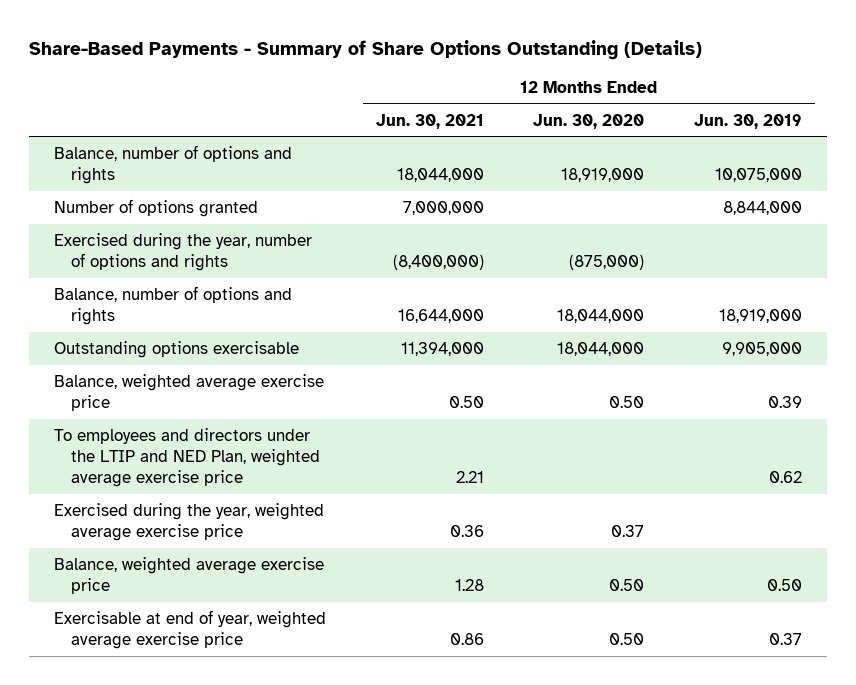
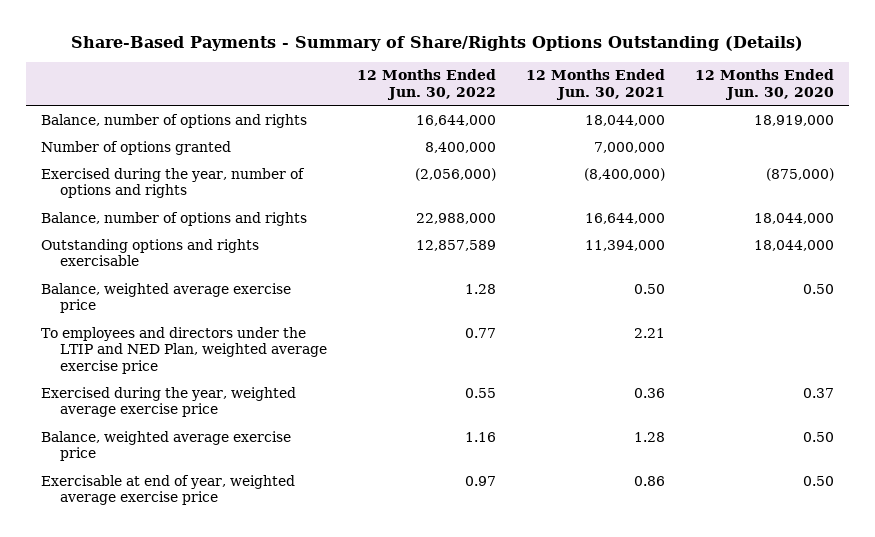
- Share-Based Payments - Summary of Share Options Outstanding (Details)
+ Share-Based Payments - Summary of Share/Rights Options Outstanding (Details)
- | 12 Months Ended Jun. 30, 2021 | 12 Months Ended Jun. 30, 2020 | 12 Months Ended Jun. 30, 2019
+ | 12 Months Ended Jun. 30, 2022 | 12 Months Ended Jun. 30, 2021 | 12 Months Ended Jun. 30, 2020
- Outstanding options exercisable | 11,394,000 | 18,044,000 | 9,905,000
+ Outstanding options and rights exercisable | 12,857,589 | 11,394,000 | 18,044,000

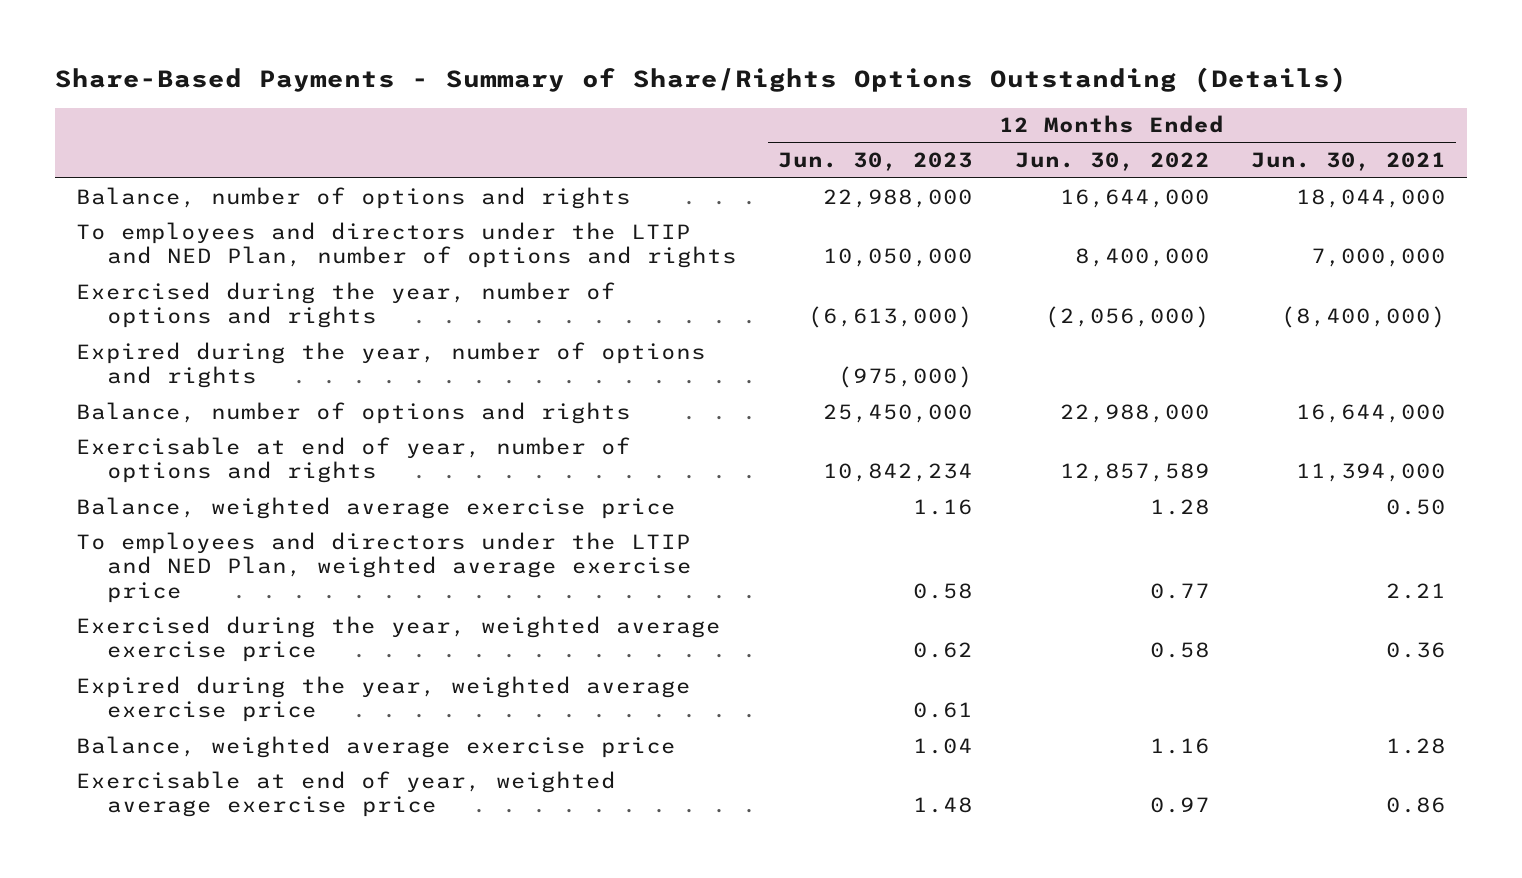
- | 12 Months Ended Jun. 30, 2022 | 12 Months Ended Jun. 30, 2021 | 12 Months Ended Jun. 30, 2020
+ | 12 Months Ended Jun. 30, 2023 | 12 Months Ended Jun. 30, 2022 | 12 Months Ended Jun. 30, 2021
- Number of options granted | 8,400,000 | 7,000,000 |
+ To employees and directors under the LTIP and NED Plan, number of options and rights | 10,050,000 | 8,400,000 | 7,000,000
+ Expired during the year, number of options and rights | (975,000) | |
- Outstanding options and rights exercisable | 12,857,589 | 11,394,000 | 18,044,000
+ Exercisable at end of year, number of options and rights | 10,842,234 | 12,857,589 | 11,394,000
- Exercised during the year, weighted average exercise price | 0.55 | 0.36 | 0.37
+ Exercised during the year, weighted average exercise price | 0.62 | 0.58 | 0.36
+ Expired during the year, weighted average exercise price | 0.61 | |

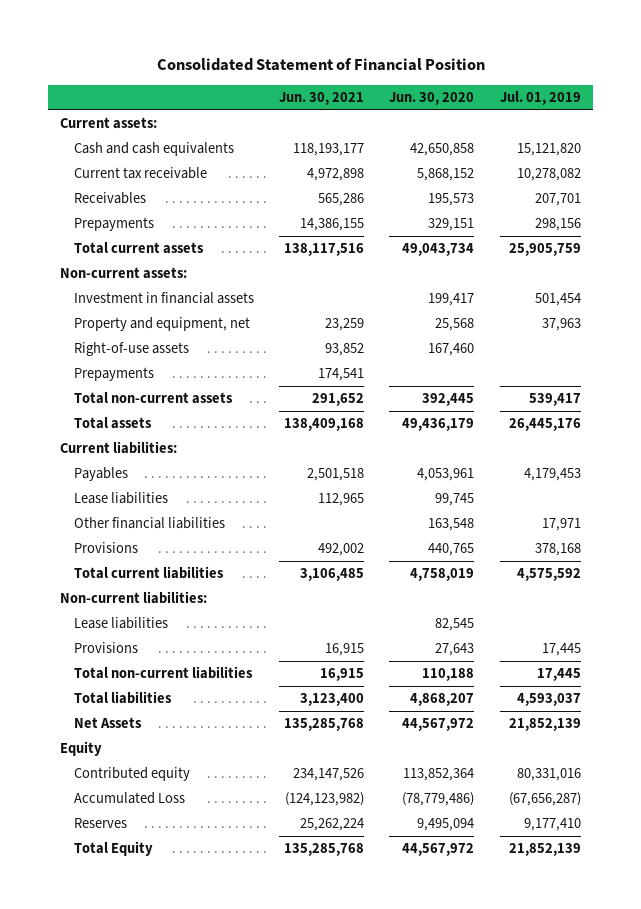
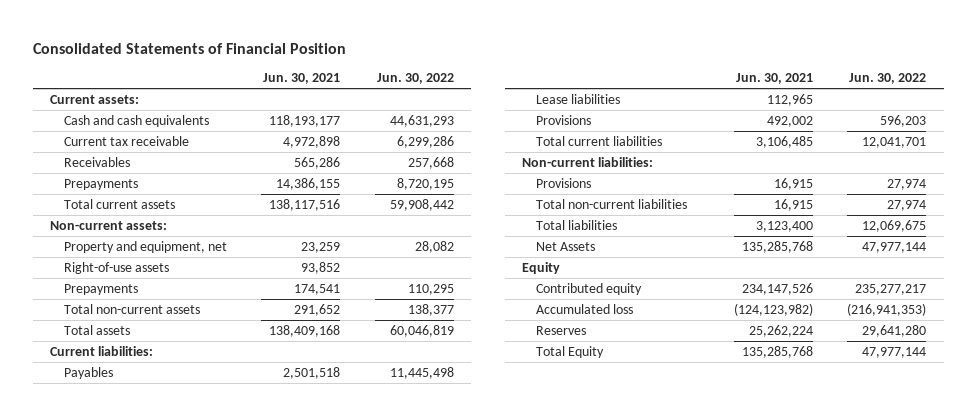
- Consolidated Statement of Financial Position
+ Consolidated Statements of Financial Position
- | Jun. 30, 2021 | Jun. 30, 2020 | Jul. 01, 2019
+ | Jun. 30, 2021 | Jun. 30, 2022
- Investment in financial assets | | 199,417 | 501,454
- Other financial liabilities | | 163,548 | 17,971
- Lease liabilities | | 82,545 |
- Accumulated Loss | (124,123,982) | (78,779,486) | (67,656,287)
+ Accumulated loss | (124,123,982) | (216,941,353)

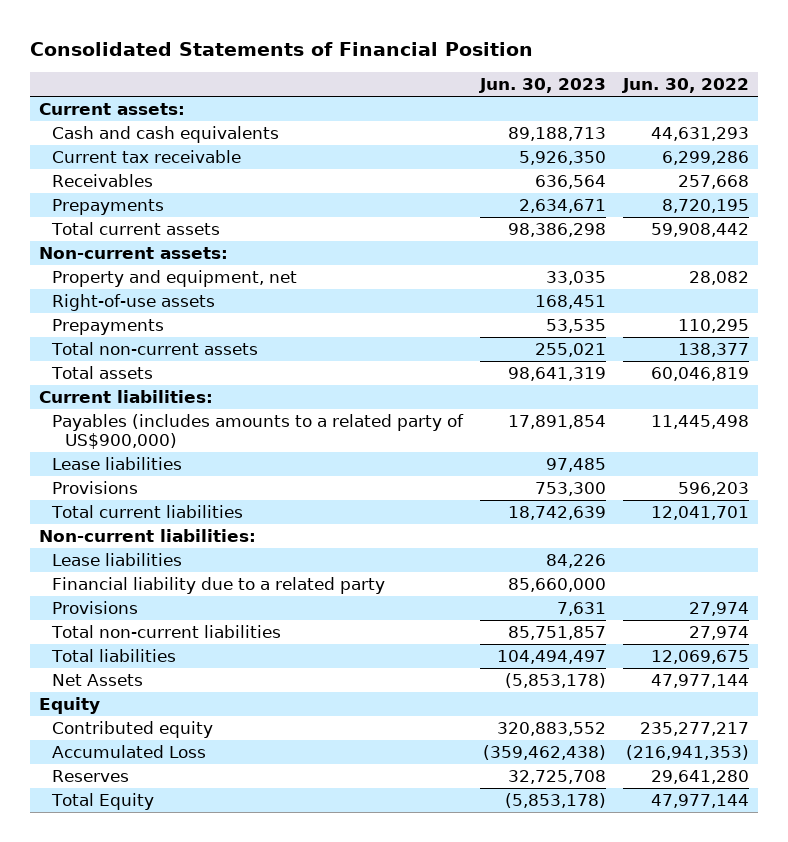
- | Jun. 30, 2021 | Jun. 30, 2022
+ | Jun. 30, 2023 | Jun. 30, 2022
- Payables | 2,501,518 | 11,445,498
+ Payables (includes amounts to a related party of US$900,000) | 17,891,854 | 11,445,498
+ Lease liabilities | 84,226 |
+ Financial liability due to a related party | 85,660,000 |
- Accumulated loss | (124,123,982) | (216,941,353)
+ Accumulated Loss | (359,462,438) | (216,941,353)

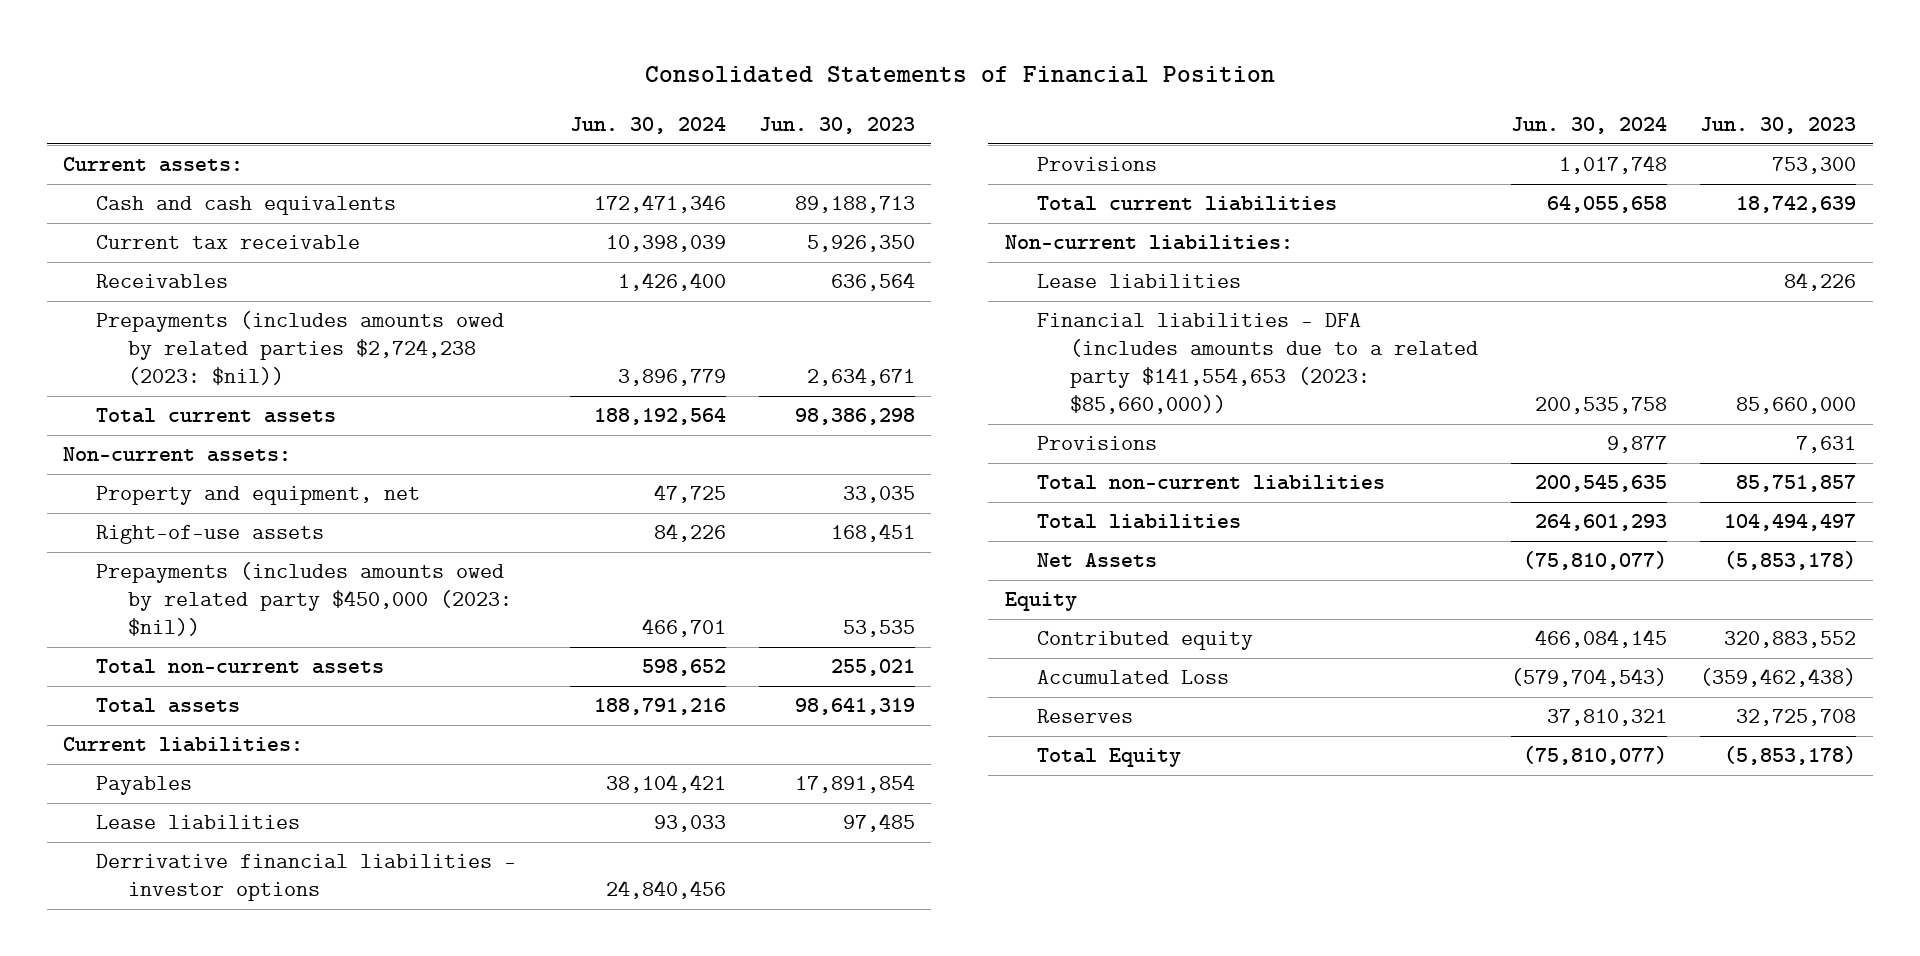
- | Jun. 30, 2023 | Jun. 30, 2022
+ | Jun. 30, 2024 | Jun. 30, 2023
- Prepayments | 2,634,671 | 8,720,195
+ Prepayments (includes amounts owed by related parties $2,724,238 (2023: $nil)) | 3,896,779 | 2,634,671
- Prepayments | 53,535 | 110,295
+ Prepayments (includes amounts owed by related party $450,000 (2023: $nil)) | 466,701 | 53,535
- Payables (includes amounts to a related party of US$900,000) | 17,891,854 | 11,445,498
+ Payables | 38,104,421 | 17,891,854
+ Derrivative financial liabilities - investor options | 24,840,456 |
- Financial liability due to a related party | 85,660,000 |
+ Financial liabilities - DFA (includes amounts due to a related party $141,554,653 (2023: $85,660,000)) | 200,535,758 | 85,660,000

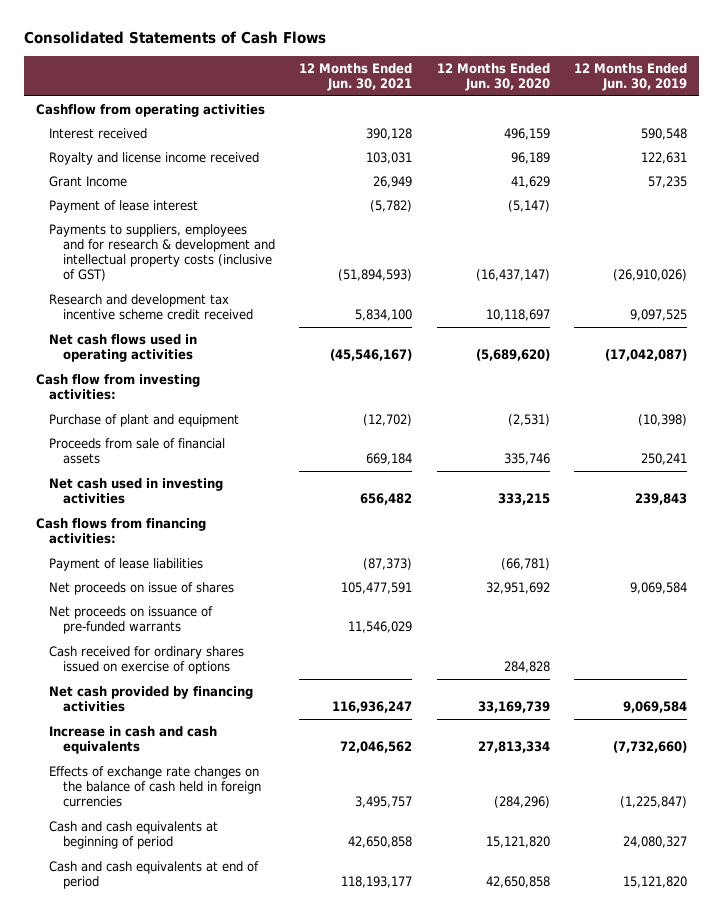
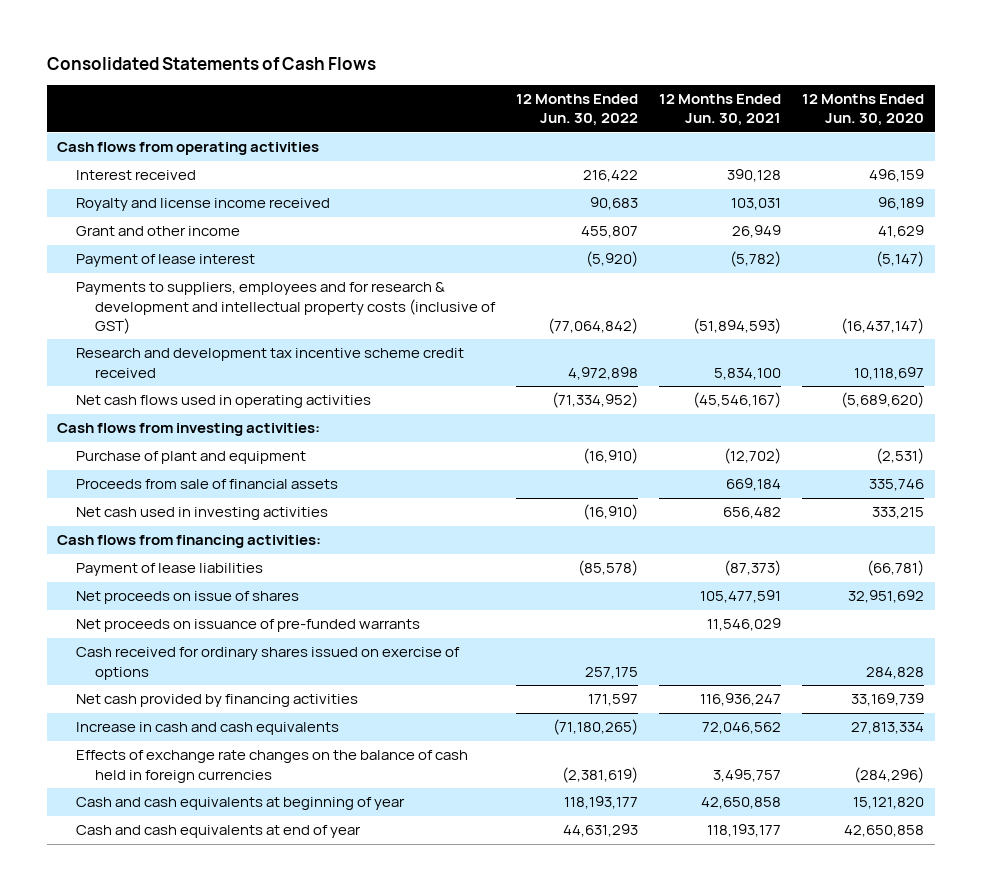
- | 12 Months Ended Jun. 30, 2021 | 12 Months Ended Jun. 30, 2020 | 12 Months Ended Jun. 30, 2019
+ | 12 Months Ended Jun. 30, 2022 | 12 Months Ended Jun. 30, 2021 | 12 Months Ended Jun. 30, 2020
- Cashflow from operating activities
+ Cash flows from operating activities
- Grant Income | 26,949 | 41,629 | 57,235
+ Grant and other income | 455,807 | 26,949 | 41,629
- Cash flow from investing activities:
+ Cash flows from investing activities:
- Cash and cash equivalents at beginning of period | 42,650,858 | 15,121,820 | 24,080,327
- Cash and cash equivalents at end of period | 118,193,177 | 42,650,858 | 15,121,820
+ Cash and cash equivalents at beginning of year | 118,193,177 | 42,650,858 | 15,121,820
+ Cash and cash equivalents at end of year | 44,631,293 | 118,193,177 | 42,650,858

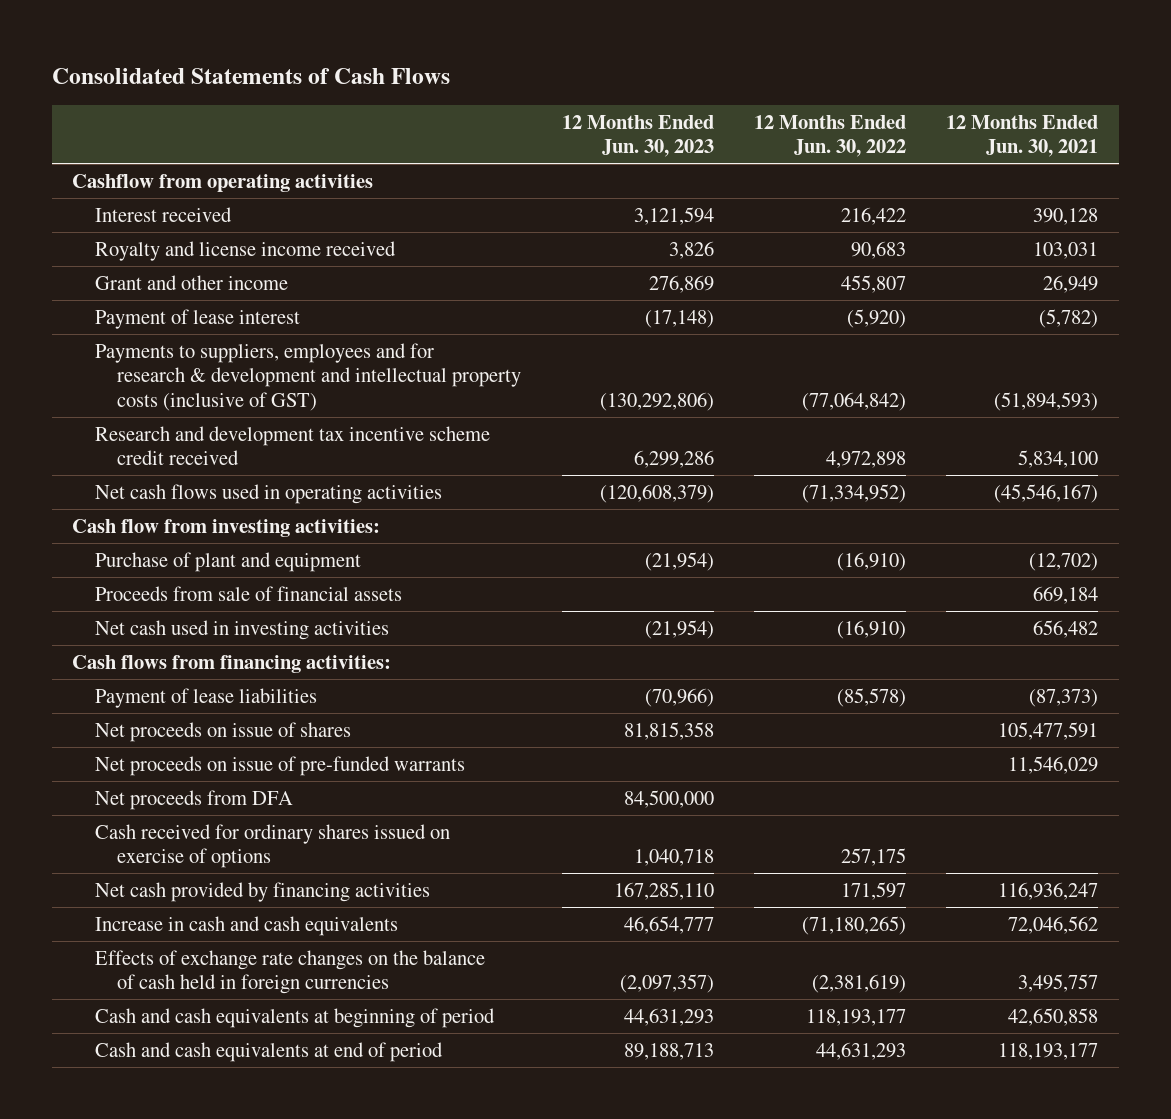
- | 12 Months Ended Jun. 30, 2022 | 12 Months Ended Jun. 30, 2021 | 12 Months Ended Jun. 30, 2020
+ | 12 Months Ended Jun. 30, 2023 | 12 Months Ended Jun. 30, 2022 | 12 Months Ended Jun. 30, 2021
- Cash flows from operating activities
+ Cashflow from operating activities
- Cash flows from investing activities:
+ Cash flow from investing activities:
- Net proceeds on issuance of pre-funded warrants | | 11,546,029 |
+ Net proceeds on issue of pre-funded warrants | | | 11,546,029
+ Net proceeds from DFA | 84,500,000 | |
- Cash and cash equivalents at beginning of year | 118,193,177 | 42,650,858 | 15,121,820
- Cash and cash equivalents at end of year | 44,631,293 | 118,193,177 | 42,650,858
+ Cash and cash equivalents at beginning of period | 44,631,293 | 118,193,177 | 42,650,858
+ Cash and cash equivalents at end of period | 89,188,713 | 44,631,293 | 118,193,177

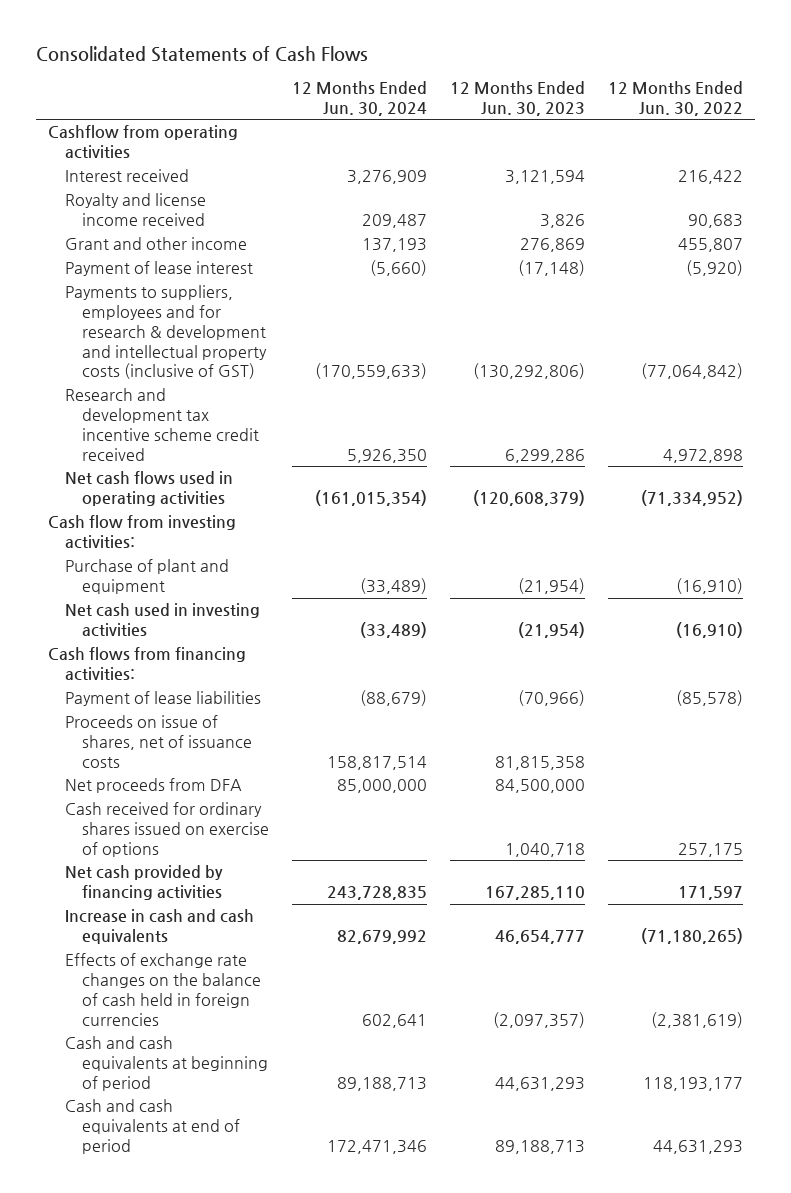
- | 12 Months Ended Jun. 30, 2023 | 12 Months Ended Jun. 30, 2022 | 12 Months Ended Jun. 30, 2021
+ | 12 Months Ended Jun. 30, 2024 | 12 Months Ended Jun. 30, 2023 | 12 Months Ended Jun. 30, 2022
- Proceeds from sale of financial assets | | | 669,184
- Net proceeds on issue of shares | 81,815,358 | | 105,477,591
- Net proceeds on issue of pre-funded warrants | | | 11,546,029
+ Proceeds on issue of shares, net of issuance costs | 158,817,514 | 81,815,358 |

